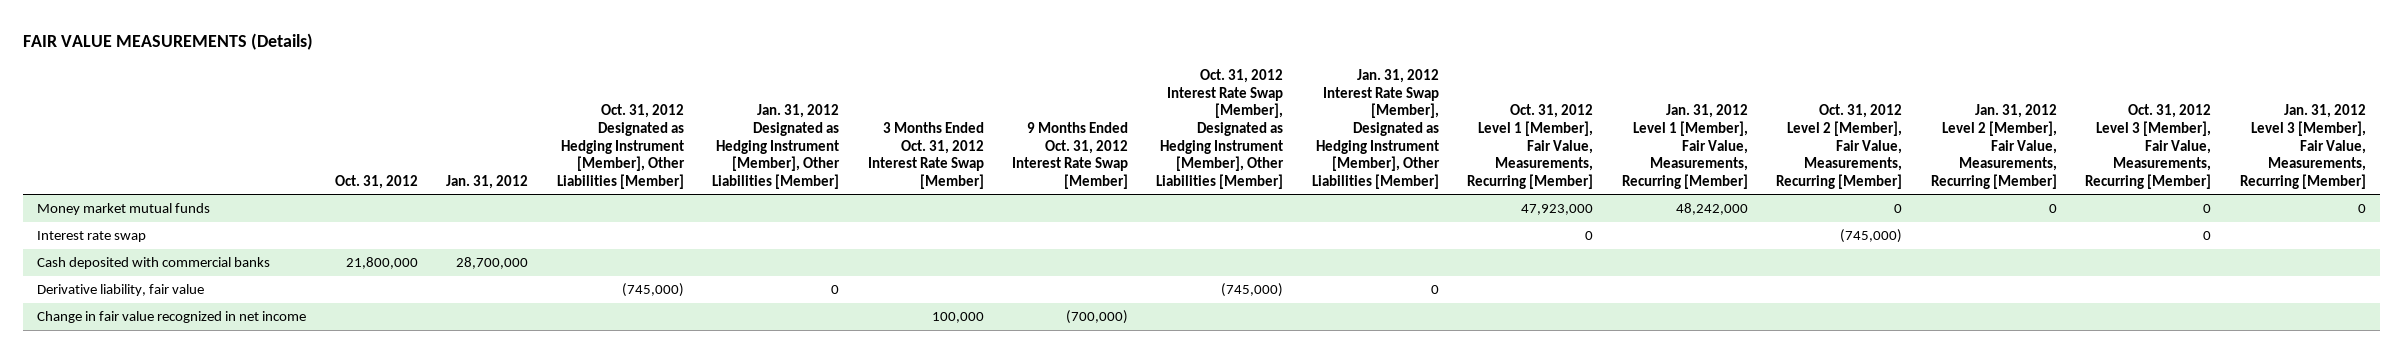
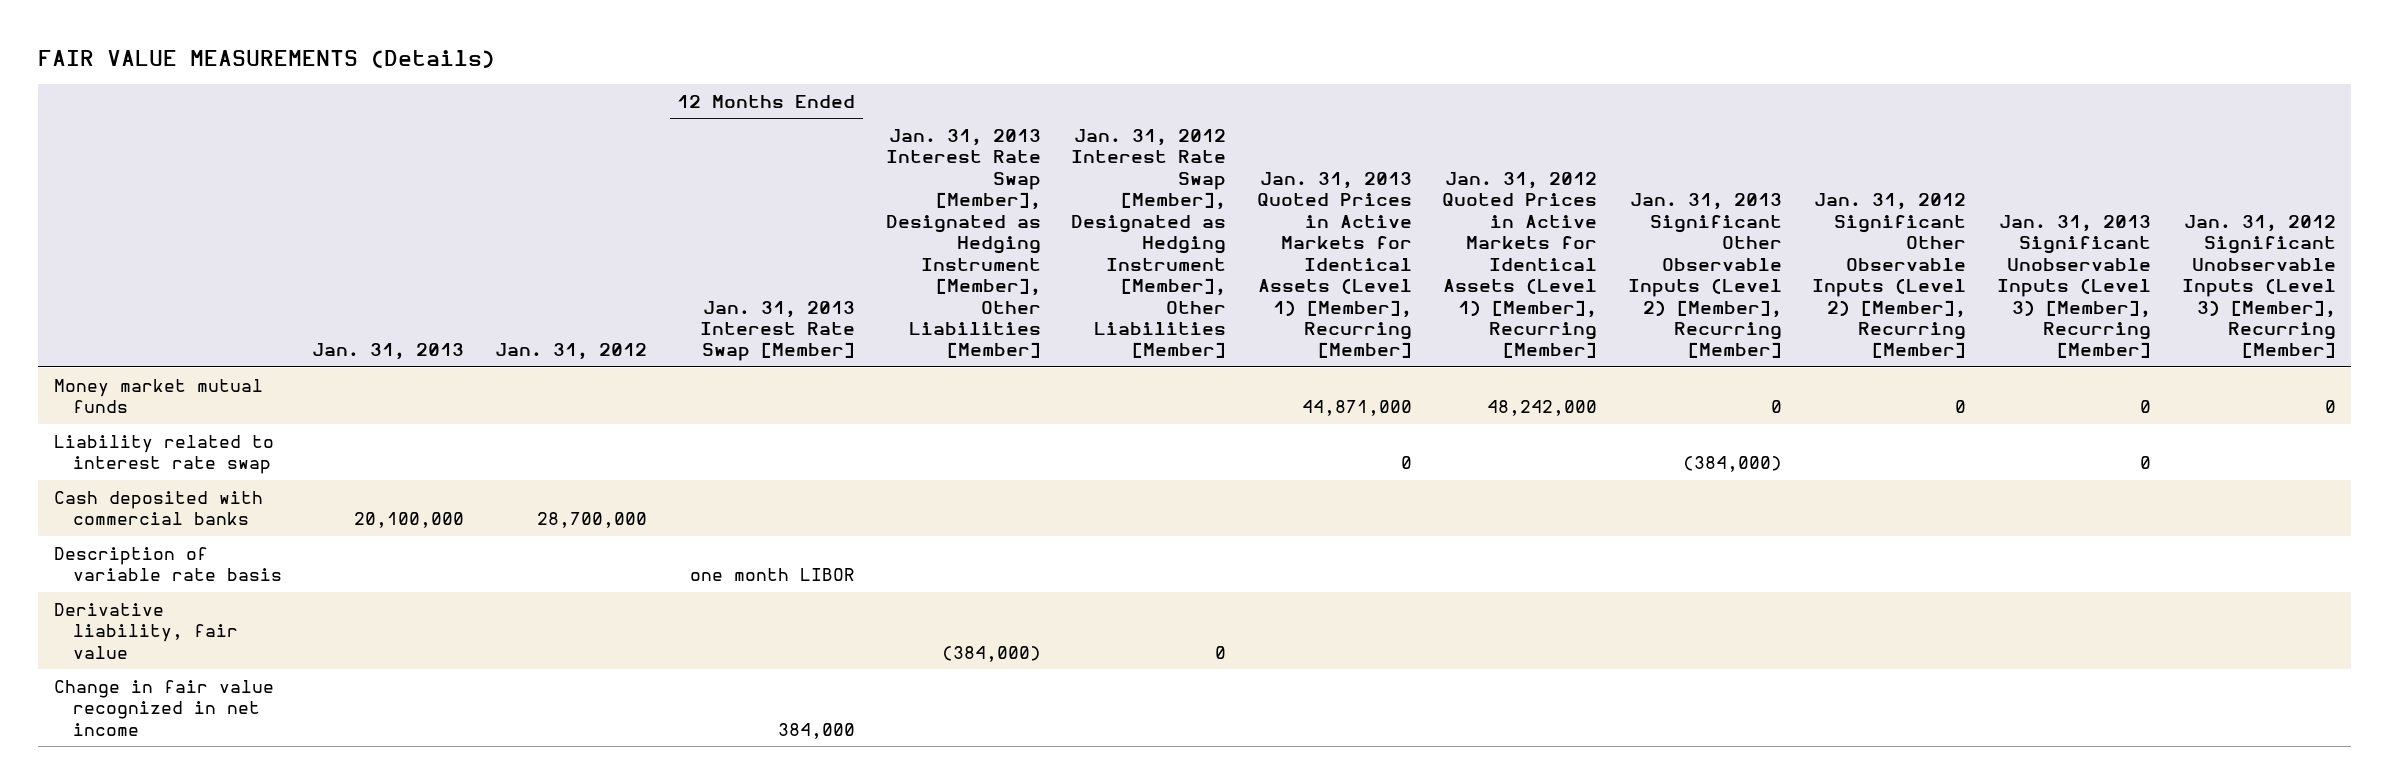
- | Oct. 31, 2012 | Jan. 31, 2012 | Oct. 31, 2012 Designated as Hedging Instrument [Member], Other Liabilities [Member] | Jan. 31, 2012 Designated as Hedging Instrument [Member], Other Liabilities [Member] | 3 Months Ended Oct. 31, 2012 Interest Rate Swap [Member] | 9 Months Ended Oct. 31, 2012 Interest Rate Swap [Member] | Oct. 31, 2012 Interest Rate Swap [Member], Designated as Hedging Instrument [Member], Other Liabilities [Member] | Jan. 31, 2012 Interest Rate Swap [Member], Designated as Hedging Instrument [Member], Other Liabilities [Member] | Oct. 31, 2012 Level 1 [Member], Fair Value, Measurements, Recurring [Member] | Jan. 31, 2012 Level 1 [Member], Fair Value, Measurements, Recurring [Member] | Oct. 31, 2012 Level 2 [Member], Fair Value, Measurements, Recurring [Member] | Jan. 31, 2012 Level 2 [Member], Fair Value, Measurements, Recurring [Member] | Oct. 31, 2012 Level 3 [Member], Fair Value, Measurements, Recurring [Member] | Jan. 31, 2012 Level 3 [Member], Fair Value, Measurements, Recurring [Member]
+ | Jan. 31, 2013 | Jan. 31, 2012 | 12 Months Ended Jan. 31, 2013 Interest Rate Swap [Member] | Jan. 31, 2013 Interest Rate Swap [Member], Designated as Hedging Instrument [Member], Other Liabilities [Member] | Jan. 31, 2012 Interest Rate Swap [Member], Designated as Hedging Instrument [Member], Other Liabilities [Member] | Jan. 31, 2013 Quoted Prices in Active Markets for Identical Assets (Level 1) [Member], Recurring [Member] | Jan. 31, 2012 Quoted Prices in Active Markets for Identical Assets (Level 1) [Member], Recurring [Member] | Jan. 31, 2013 Significant Other Observable Inputs (Level 2) [Member], Recurring [Member] | Jan. 31, 2012 Significant Other Observable Inputs (Level 2) [Member], Recurring [Member] | Jan. 31, 2013 Significant Unobservable Inputs (Level 3) [Member], Recurring [Member] | Jan. 31, 2012 Significant Unobservable Inputs (Level 3) [Member], Recurring [Member]
- Interest rate swap | | | | | | | | | 0 | | (745,000) | | 0 |
+ Liability related to interest rate swap | | | | | | 0 | | (384,000) | | 0 |
+ Description of variable rate basis | | | one month LIBOR | | | | | | | |

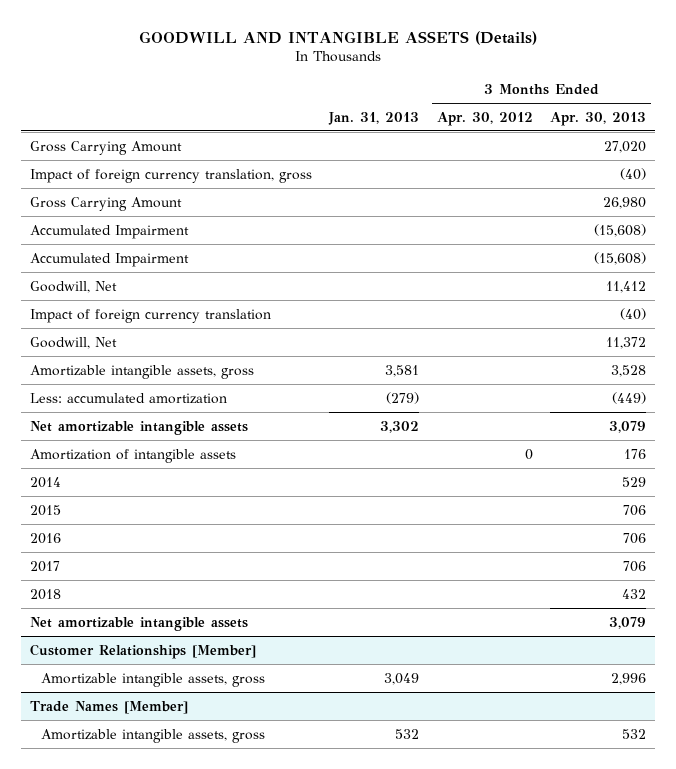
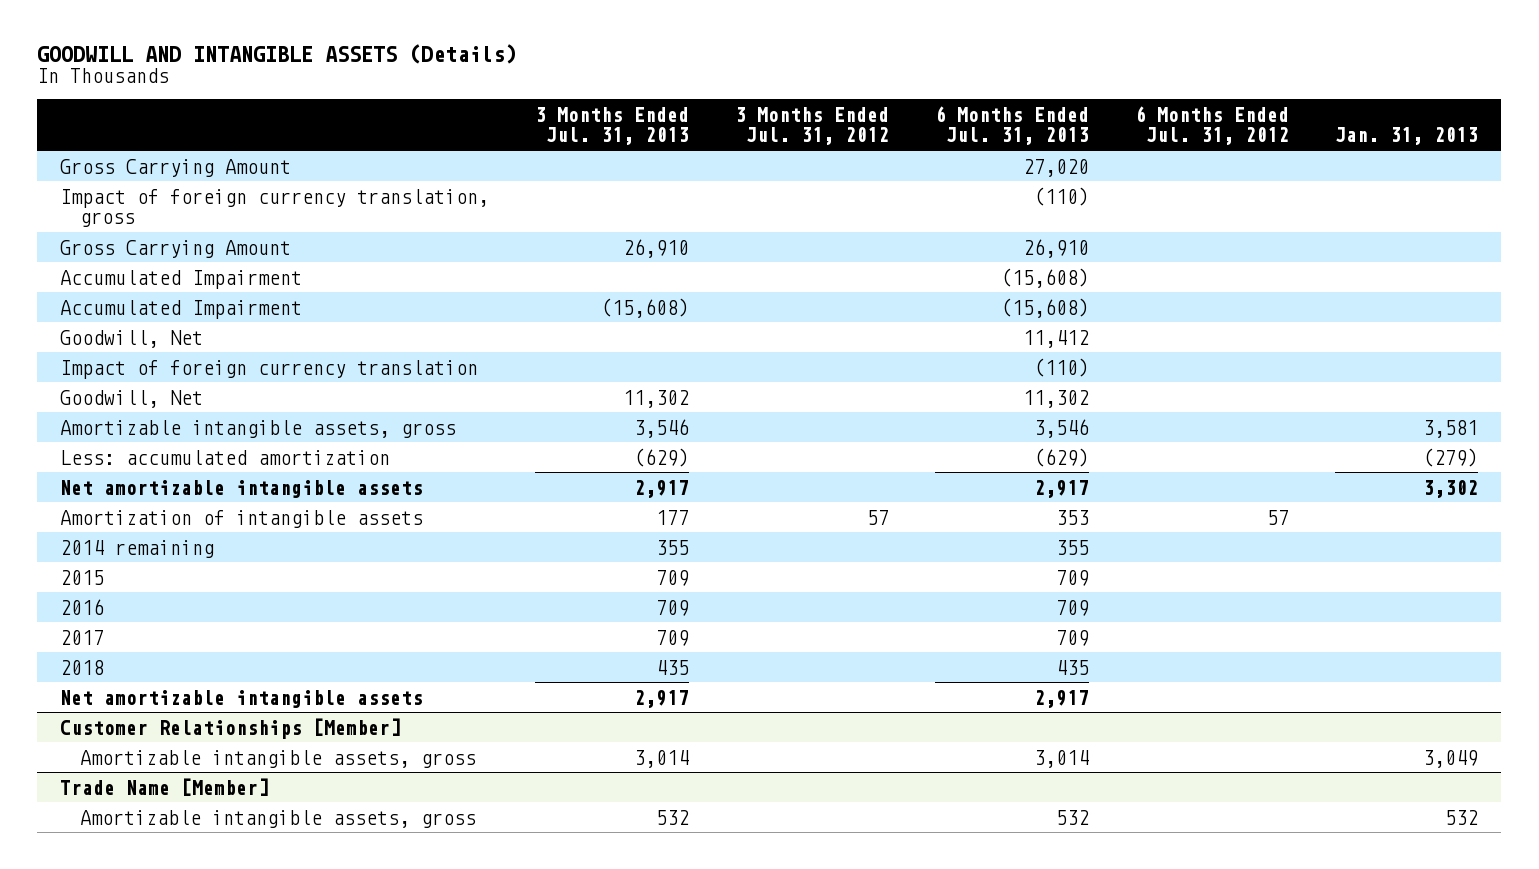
- | Jan. 31, 2013 | 3 Months Ended Apr. 30, 2012 | 3 Months Ended Apr. 30, 2013
+ | 3 Months Ended Jul. 31, 2013 | 3 Months Ended Jul. 31, 2012 | 6 Months Ended Jul. 31, 2013 | 6 Months Ended Jul. 31, 2012 | Jan. 31, 2013
- 2014 | | | 529
+ 2014 remaining | 355 | | 355 | |
- Trade Names [Member]
+ Trade Name [Member]

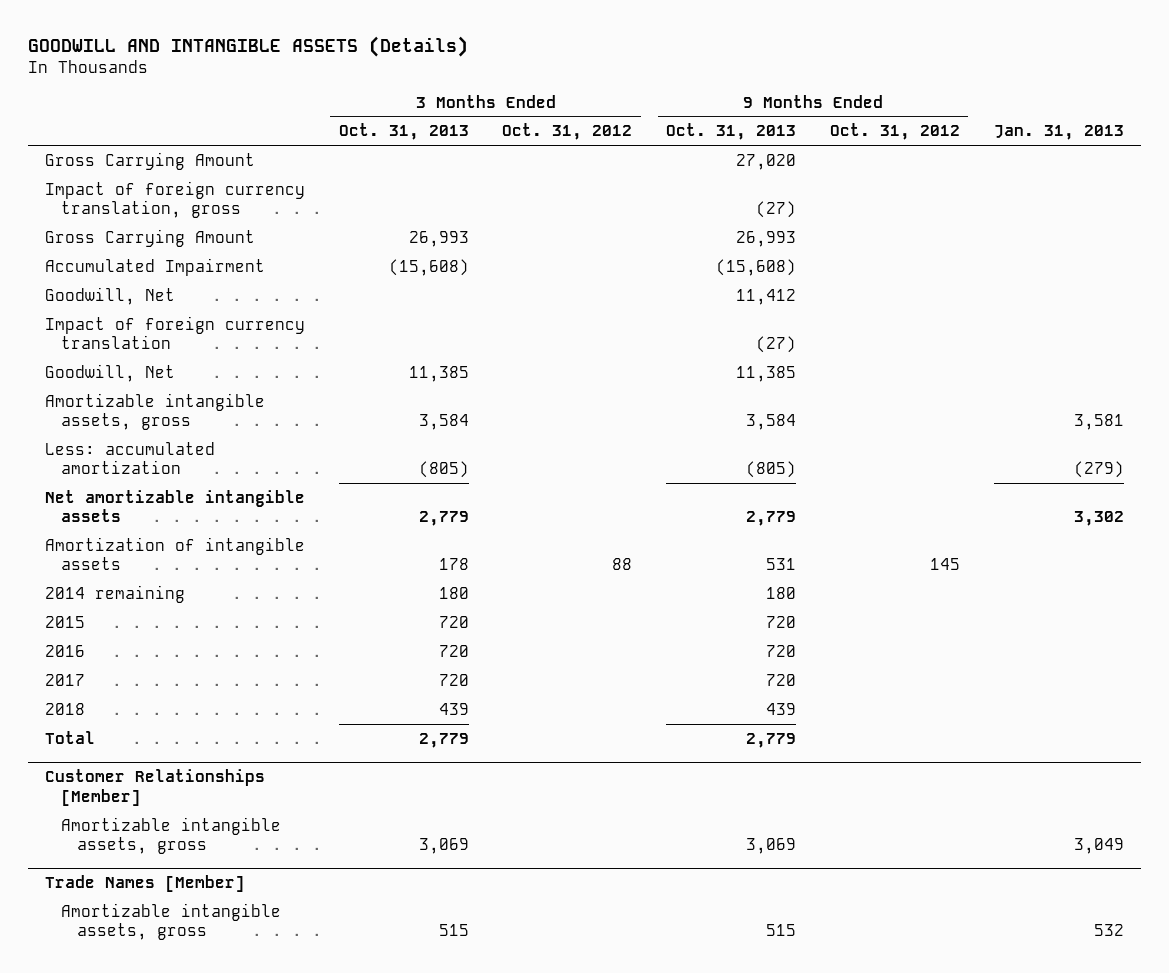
- | 3 Months Ended Jul. 31, 2013 | 3 Months Ended Jul. 31, 2012 | 6 Months Ended Jul. 31, 2013 | 6 Months Ended Jul. 31, 2012 | Jan. 31, 2013
+ | 3 Months Ended Oct. 31, 2013 | 3 Months Ended Oct. 31, 2012 | 9 Months Ended Oct. 31, 2013 | 9 Months Ended Oct. 31, 2012 | Jan. 31, 2013
- Accumulated Impairment | (15,608) | | (15,608) | |
- Net amortizable intangible assets | 2,917 | | 2,917 | |
+ Total | 2,779 | | 2,779 | |
- Trade Name [Member]
+ Trade Names [Member]

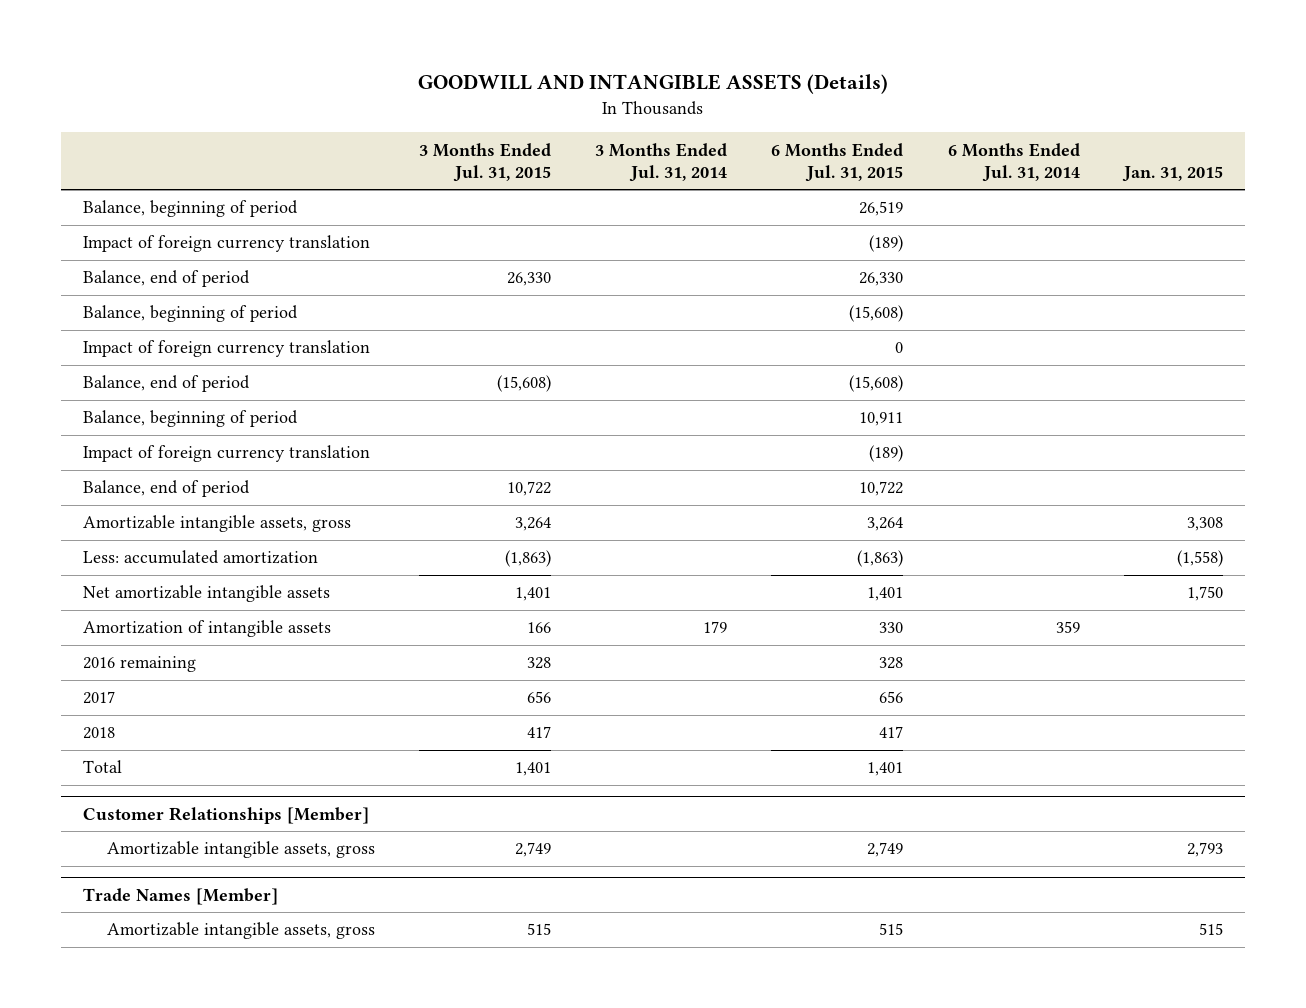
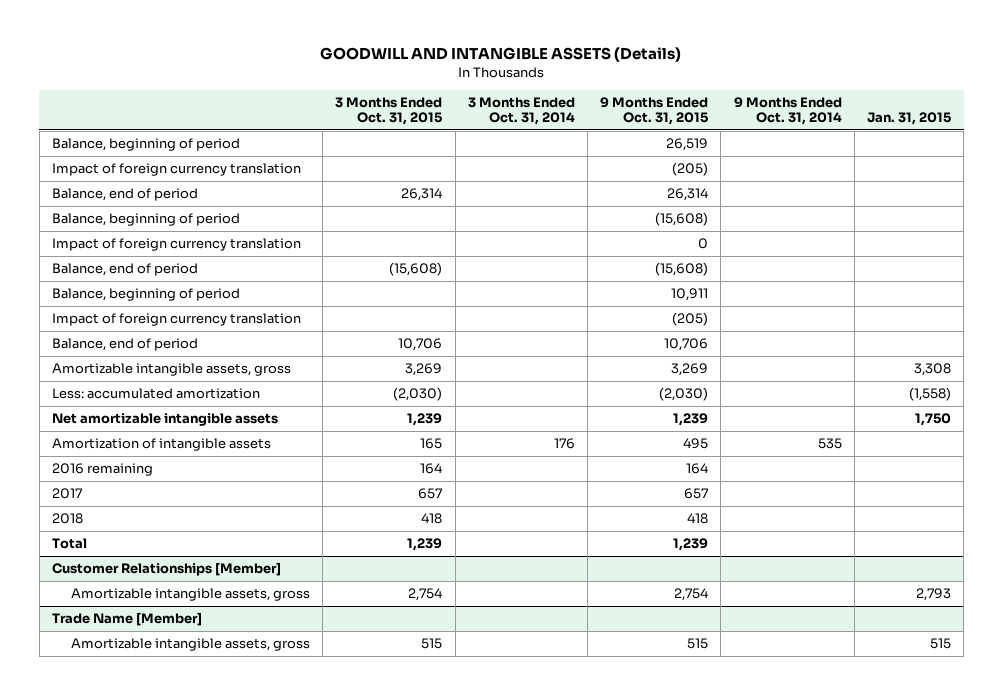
- | 3 Months Ended Jul. 31, 2015 | 3 Months Ended Jul. 31, 2014 | 6 Months Ended Jul. 31, 2015 | 6 Months Ended Jul. 31, 2014 | Jan. 31, 2015
+ | 3 Months Ended Oct. 31, 2015 | 3 Months Ended Oct. 31, 2014 | 9 Months Ended Oct. 31, 2015 | 9 Months Ended Oct. 31, 2014 | Jan. 31, 2015
- Trade Names [Member]
+ Trade Name [Member]

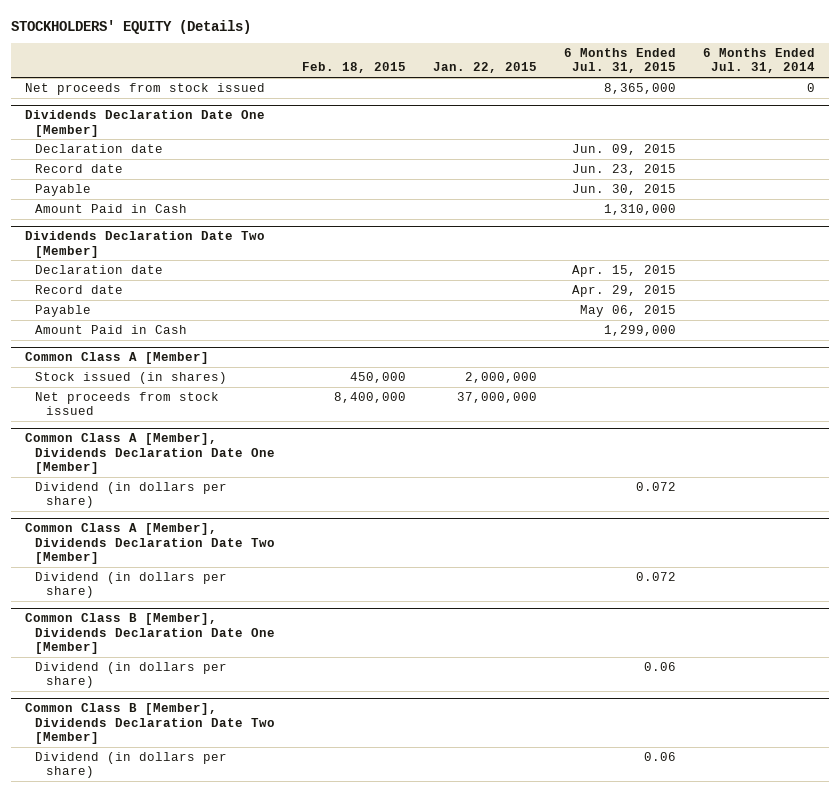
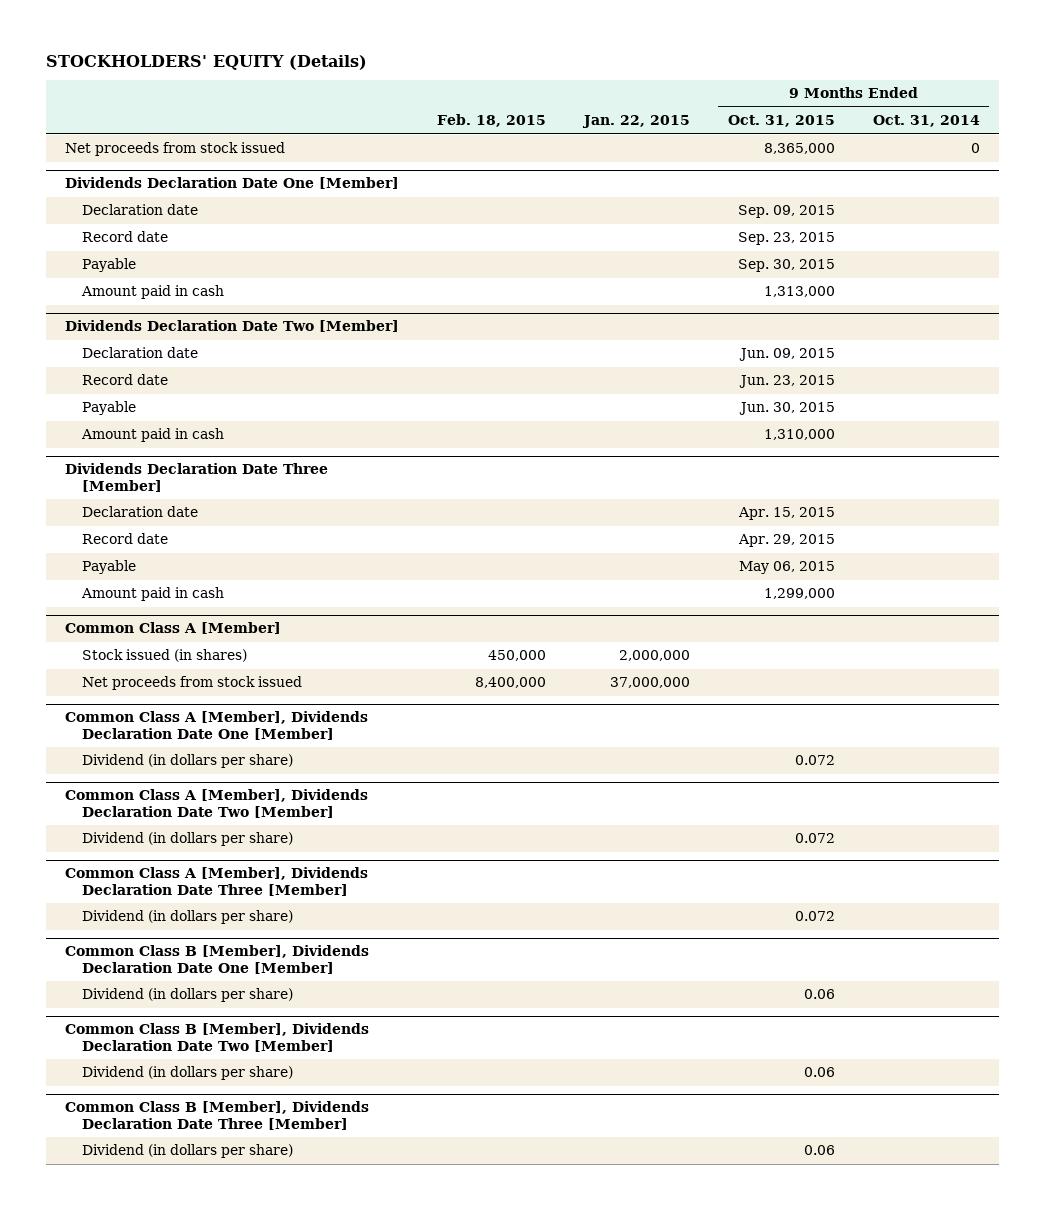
- | Feb. 18, 2015 | Jan. 22, 2015 | 6 Months Ended Jul. 31, 2015 | 6 Months Ended Jul. 31, 2014
+ | Feb. 18, 2015 | Jan. 22, 2015 | 9 Months Ended Oct. 31, 2015 | 9 Months Ended Oct. 31, 2014
@ Dividends Declaration Date One [Member]
- Amount Paid in Cash | | | 1,310,000 |
+ Amount paid in cash | | | 1,313,000 |
@ Dividends Declaration Date Two [Member]
- Amount Paid in Cash | | | 1,299,000 |
+ Amount paid in cash | | | 1,310,000 |
+ Dividends Declaration Date Three [Member]
+ Declaration date | | | Apr. 15, 2015 |
+ Record date | | | Apr. 29, 2015 |
+ Payable | | | May 06, 2015 |
+ Amount paid in cash | | | 1,299,000 |
+ Common Class A [Member], Dividends Declaration Date Three [Member]
+ Dividend (in dollars per share) | | | 0.072 |
+ Common Class B [Member], Dividends Declaration Date Three [Member]
+ Dividend (in dollars per share) | | | 0.06 |

